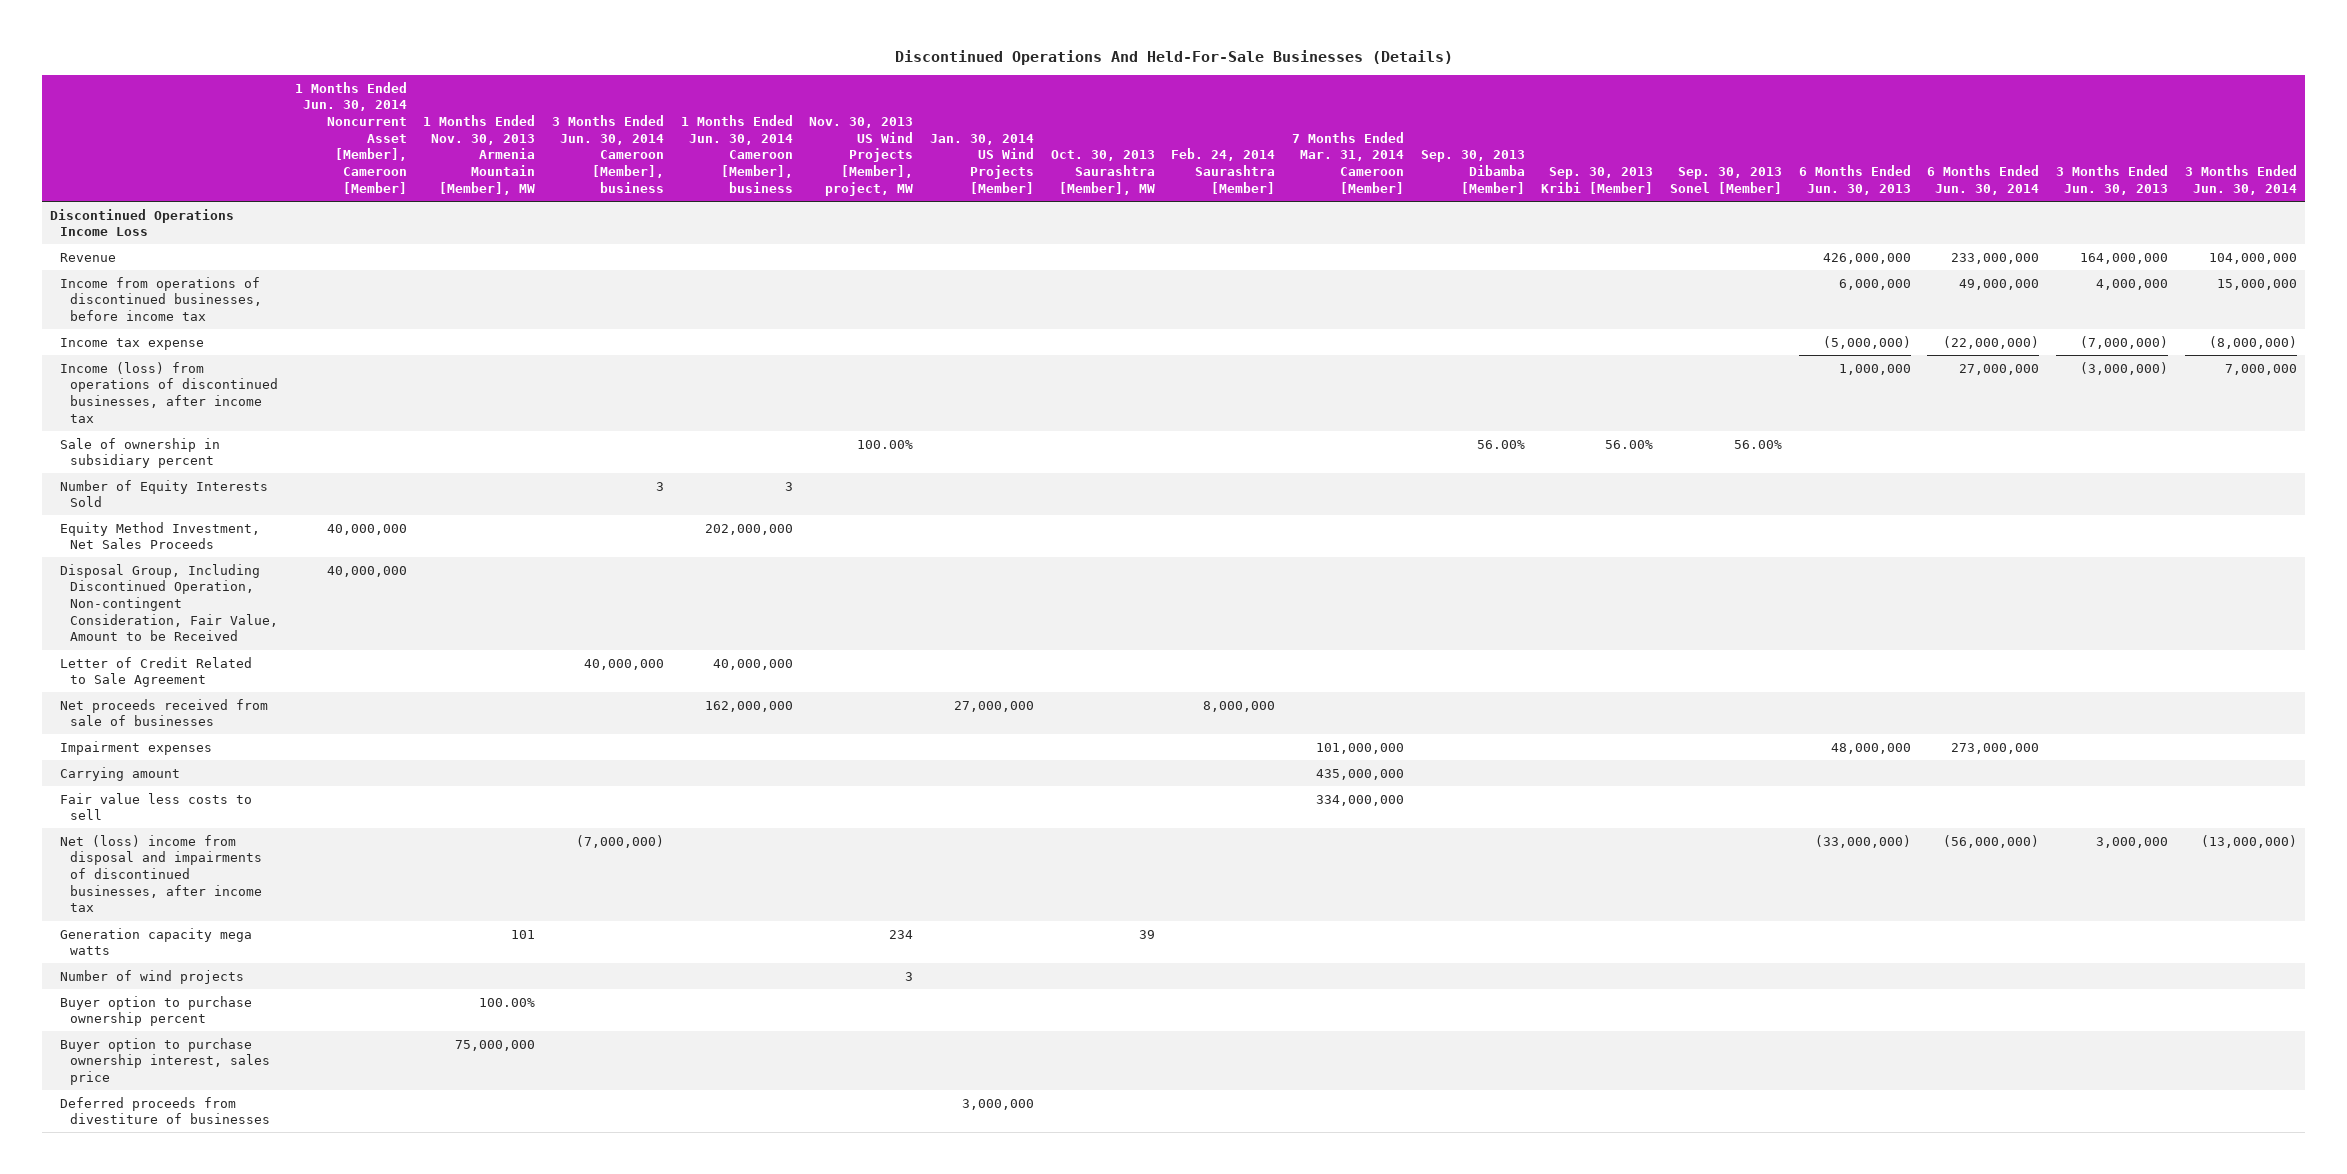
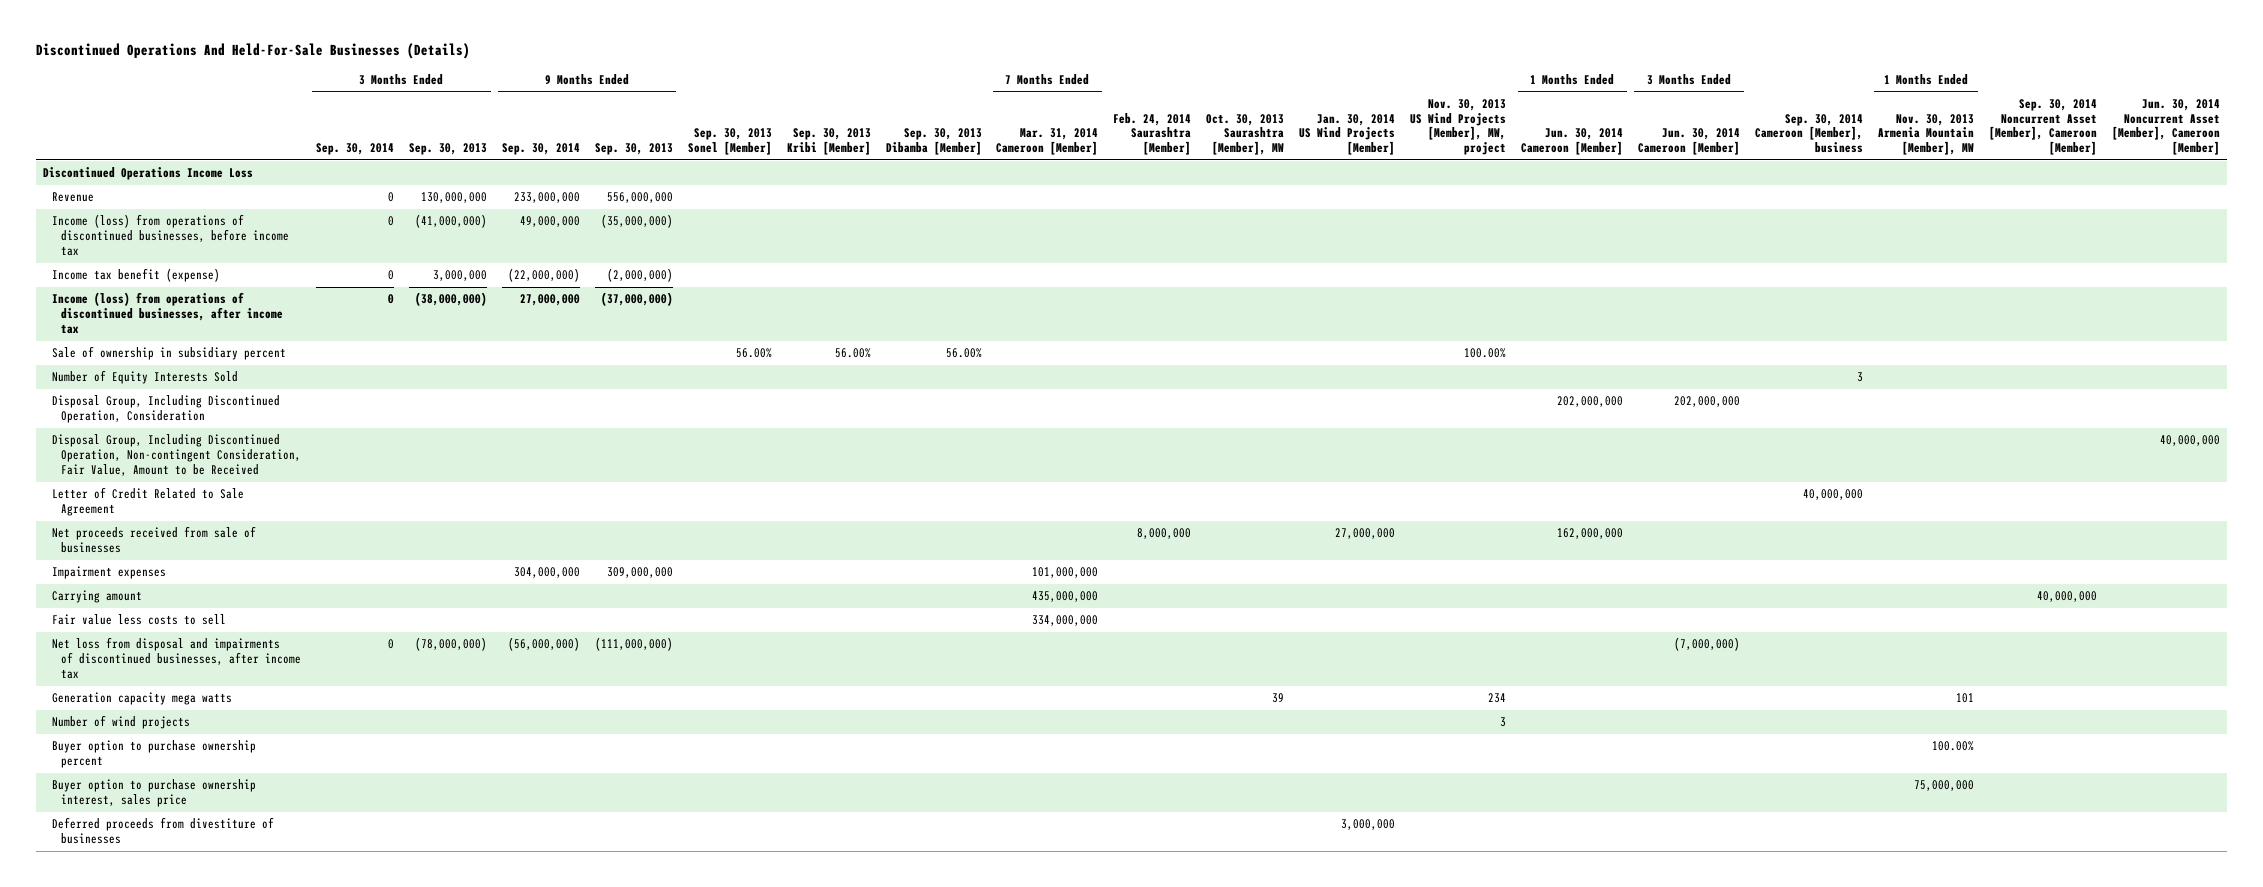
- | 1 Months Ended Jun. 30, 2014 Noncurrent Asset [Member], Cameroon [Member] | 1 Months Ended Nov. 30, 2013 Armenia Mountain [Member], MW | 3 Months Ended Jun. 30, 2014 Cameroon [Member], business | 1 Months Ended Jun. 30, 2014 Cameroon [Member], business | Nov. 30, 2013 US Wind Projects [Member], project, MW | Jan. 30, 2014 US Wind Projects [Member] | Oct. 30, 2013 Saurashtra [Member], MW | Feb. 24, 2014 Saurashtra [Member] | 7 Months Ended Mar. 31, 2014 Cameroon [Member] | Sep. 30, 2013 Dibamba [Member] | Sep. 30, 2013 Kribi [Member] | Sep. 30, 2013 Sonel [Member] | 6 Months Ended Jun. 30, 2013 | 6 Months Ended Jun. 30, 2014 | 3 Months Ended Jun. 30, 2013 | 3 Months Ended Jun. 30, 2014
+ | 3 Months Ended Sep. 30, 2014 | 3 Months Ended Sep. 30, 2013 | 9 Months Ended Sep. 30, 2014 | 9 Months Ended Sep. 30, 2013 | Sep. 30, 2013 Sonel [Member] | Sep. 30, 2013 Kribi [Member] | Sep. 30, 2013 Dibamba [Member] | 7 Months Ended Mar. 31, 2014 Cameroon [Member] | Feb. 24, 2014 Saurashtra [Member] | Oct. 30, 2013 Saurashtra [Member], MW | Jan. 30, 2014 US Wind Projects [Member] | Nov. 30, 2013 US Wind Projects [Member], MW, project | 1 Months Ended Jun. 30, 2014 Cameroon [Member] | 3 Months Ended Jun. 30, 2014 Cameroon [Member] | Sep. 30, 2014 Cameroon [Member], business | 1 Months Ended Nov. 30, 2013 Armenia Mountain [Member], MW | Sep. 30, 2014 Noncurrent Asset [Member], Cameroon [Member] | Jun. 30, 2014 Noncurrent Asset [Member], Cameroon [Member]
- Income from operations of discontinued businesses, before income tax | | | | | | | | | | | | | 6,000,000 | 49,000,000 | 4,000,000 | 15,000,000
- Income tax expense | | | | | | | | | | | | | (5,000,000) | (22,000,000) | (7,000,000) | (8,000,000)
+ Income (loss) from operations of discontinued businesses, before income tax | 0 | (41,000,000) | 49,000,000 | (35,000,000) | | | | | | | | | | | | | |
+ Income tax benefit (expense) | 0 | 3,000,000 | (22,000,000) | (2,000,000) | | | | | | | | | | | | | |
- Equity Method Investment, Net Sales Proceeds | 40,000,000 | | | 202,000,000 | | | | | | | | | | | |
+ Disposal Group, Including Discontinued Operation, Consideration | | | | | | | | | | | | | 202,000,000 | 202,000,000 | | | |
- Net (loss) income from disposal and impairments of discontinued businesses, after income tax | | | (7,000,000) | | | | | | | | | | (33,000,000) | (56,000,000) | 3,000,000 | (13,000,000)
+ Net loss from disposal and impairments of discontinued businesses, after income tax | 0 | (78,000,000) | (56,000,000) | (111,000,000) | | | | | | | | | | (7,000,000) | | | |

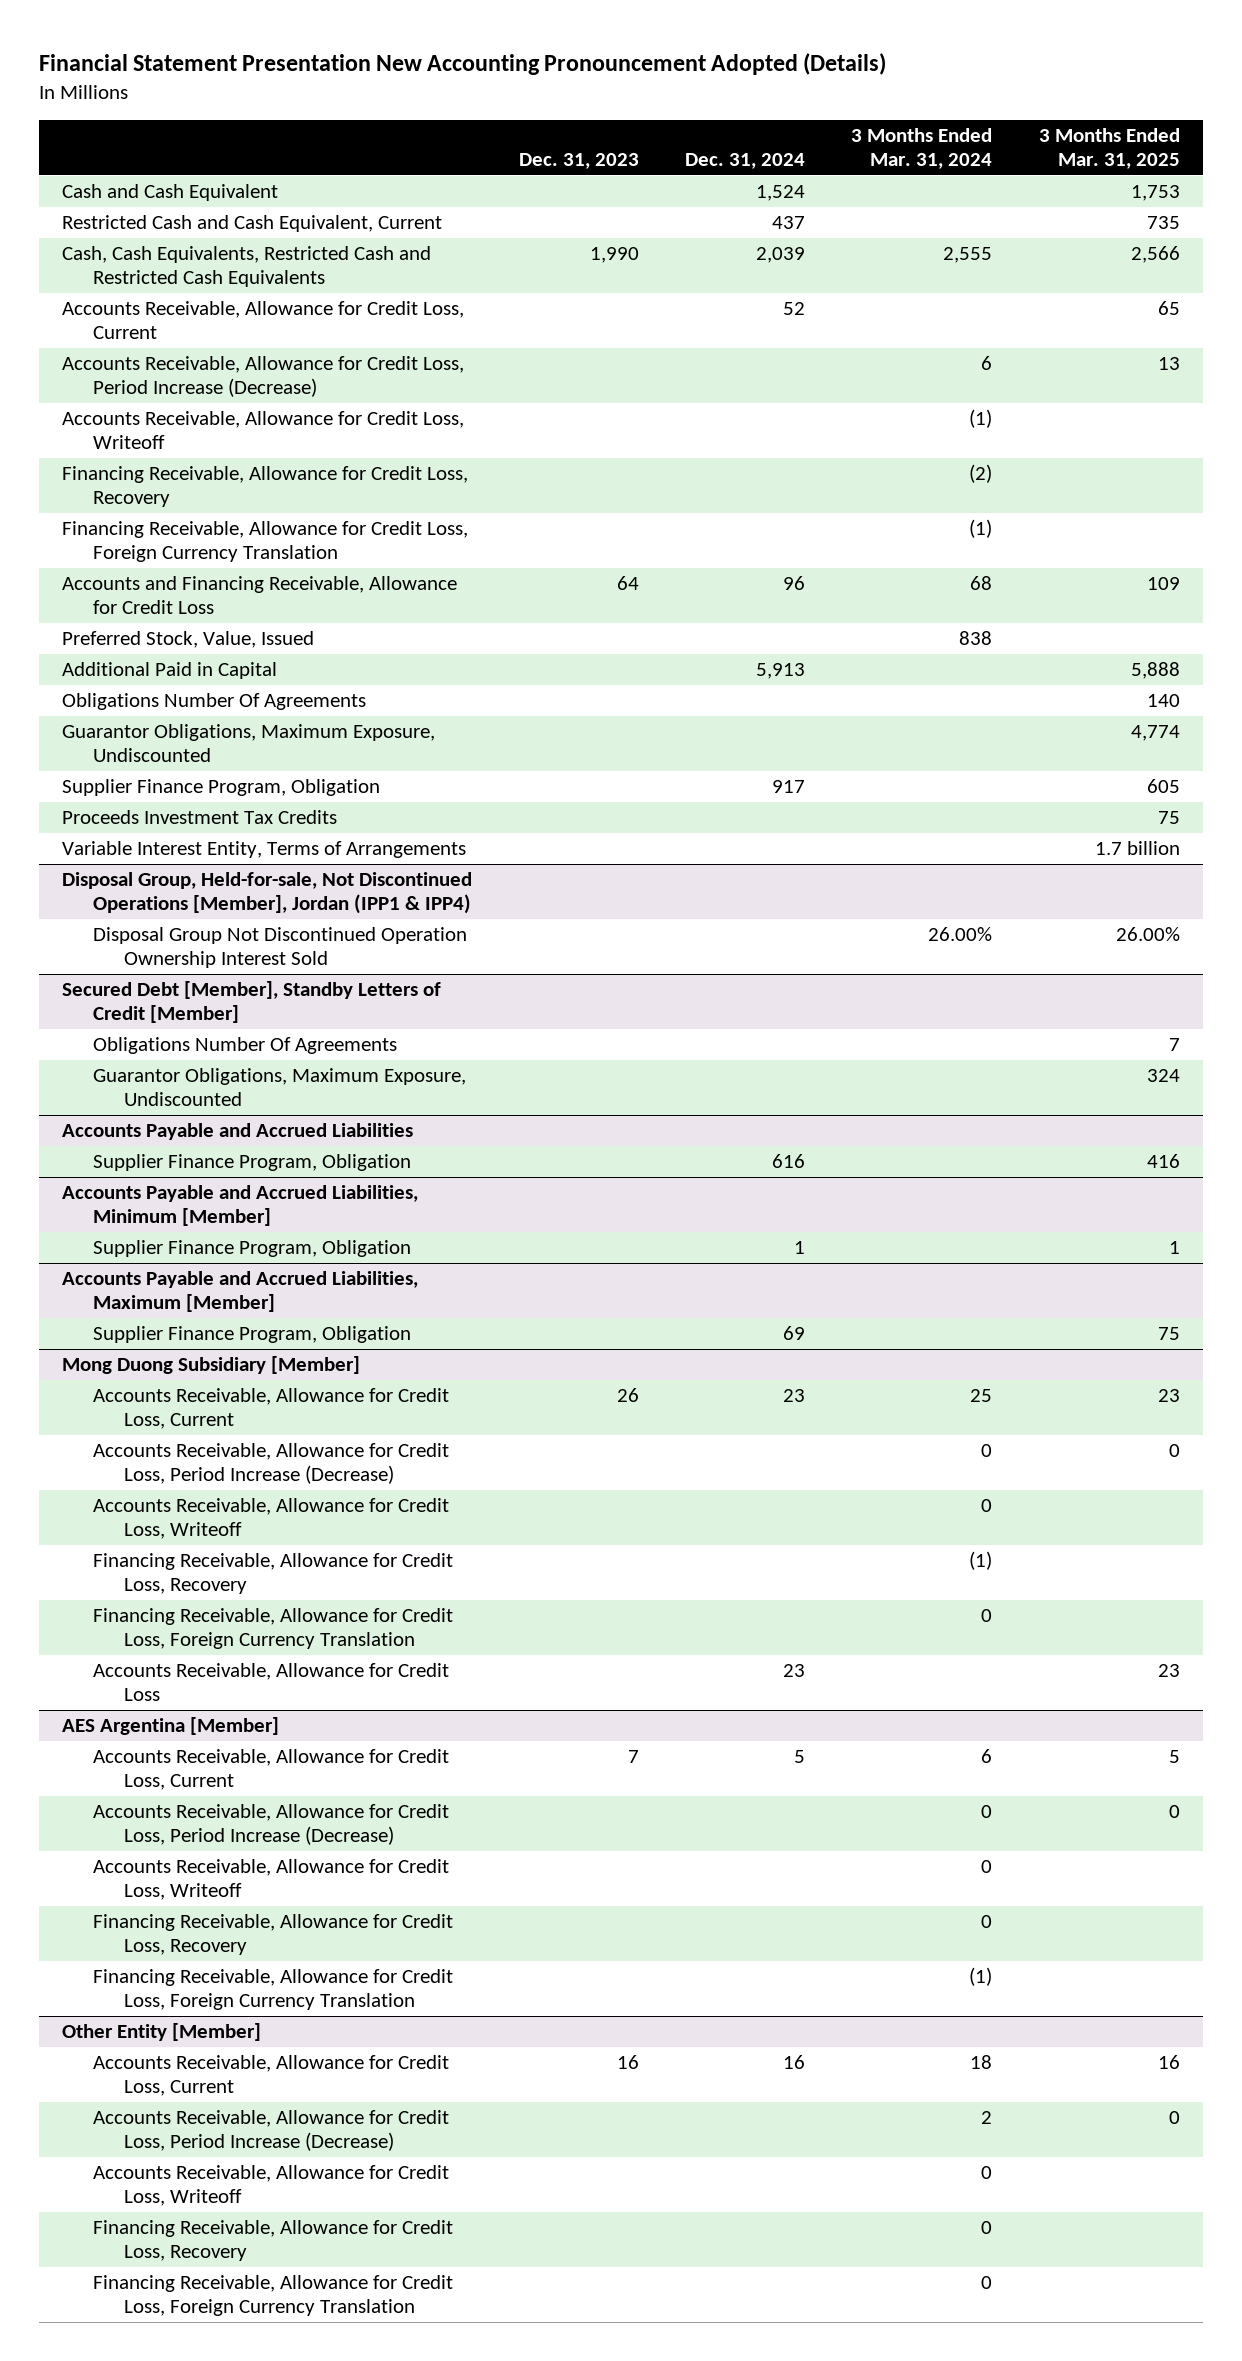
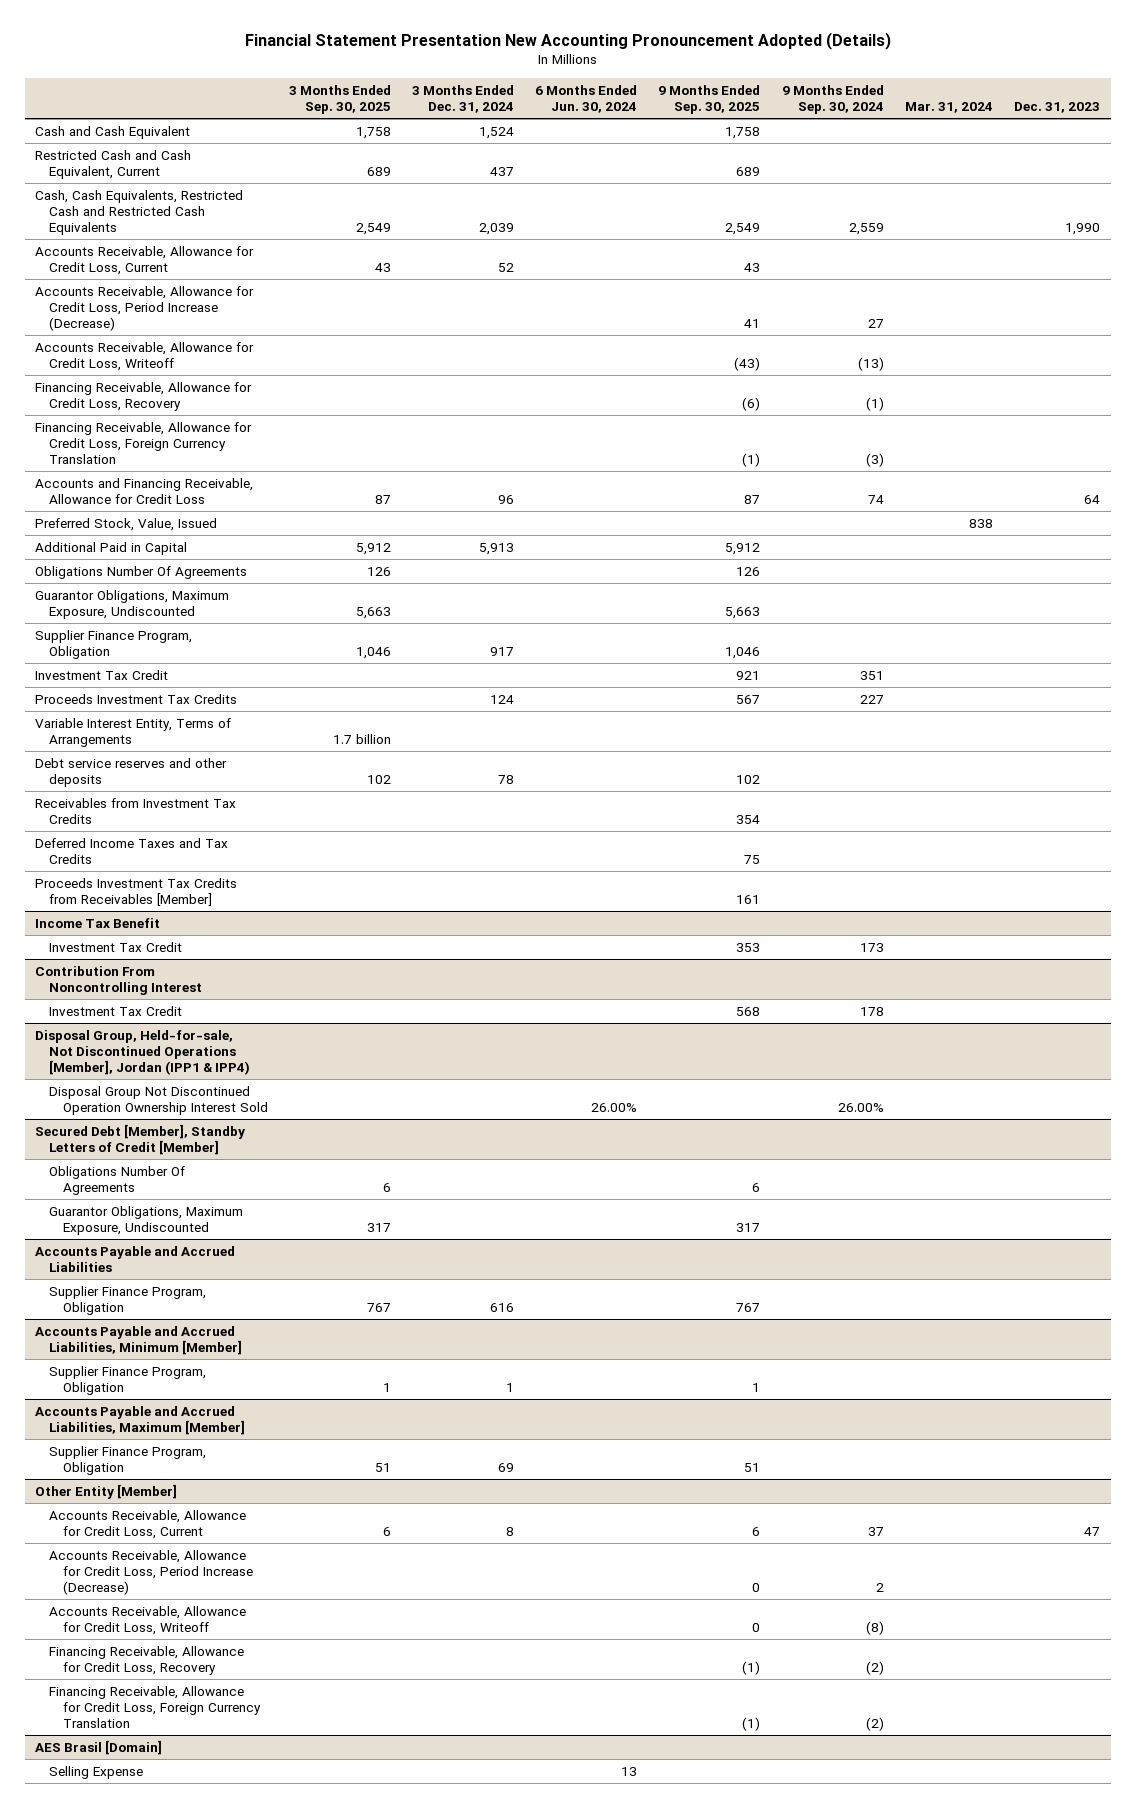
- | Dec. 31, 2023 | Dec. 31, 2024 | 3 Months Ended Mar. 31, 2024 | 3 Months Ended Mar. 31, 2025
+ | 3 Months Ended Sep. 30, 2025 | 3 Months Ended Dec. 31, 2024 | 6 Months Ended Jun. 30, 2024 | 9 Months Ended Sep. 30, 2025 | 9 Months Ended Sep. 30, 2024 | Mar. 31, 2024 | Dec. 31, 2023
+ Investment Tax Credit | | | | 921 | 351 | |
+ Debt service reserves and other deposits | 102 | 78 | | 102 | | |
+ Receivables from Investment Tax Credits | | | | 354 | | |
+ Deferred Income Taxes and Tax Credits | | | | 75 | | |
+ Proceeds Investment Tax Credits from Receivables [Member] | | | | 161 | | |
+ Income Tax Benefit
+ Investment Tax Credit | | | | 353 | 173 | |
+ Contribution From Noncontrolling Interest
+ Investment Tax Credit | | | | 568 | 178 | |
- Mong Duong Subsidiary [Member]
- Accounts Receivable, Allowance for Credit Loss, Current | 26 | 23 | 25 | 23
- Accounts Receivable, Allowance for Credit Loss, Period Increase (Decrease) | | | 0 | 0
- Accounts Receivable, Allowance for Credit Loss, Writeoff | | | 0 |
- Financing Receivable, Allowance for Credit Loss, Recovery | | | (1) |
- Financing Receivable, Allowance for Credit Loss, Foreign Currency Translation | | | 0 |
- Accounts Receivable, Allowance for Credit Loss | | 23 | | 23
- AES Argentina [Member]
- Accounts Receivable, Allowance for Credit Loss, Current | 7 | 5 | 6 | 5
- Accounts Receivable, Allowance for Credit Loss, Period Increase (Decrease) | | | 0 | 0
- Accounts Receivable, Allowance for Credit Loss, Writeoff | | | 0 |
- Financing Receivable, Allowance for Credit Loss, Recovery | | | 0 |
- Financing Receivable, Allowance for Credit Loss, Foreign Currency Translation | | | (1) |
@ Other Entity [Member]
- Accounts Receivable, Allowance for Credit Loss, Current | 16 | 16 | 18 | 16
+ Accounts Receivable, Allowance for Credit Loss, Current | 6 | 8 | | 6 | 37 | | 47
+ AES Brasil [Domain]
+ Selling Expense | | | 13 | | | |

